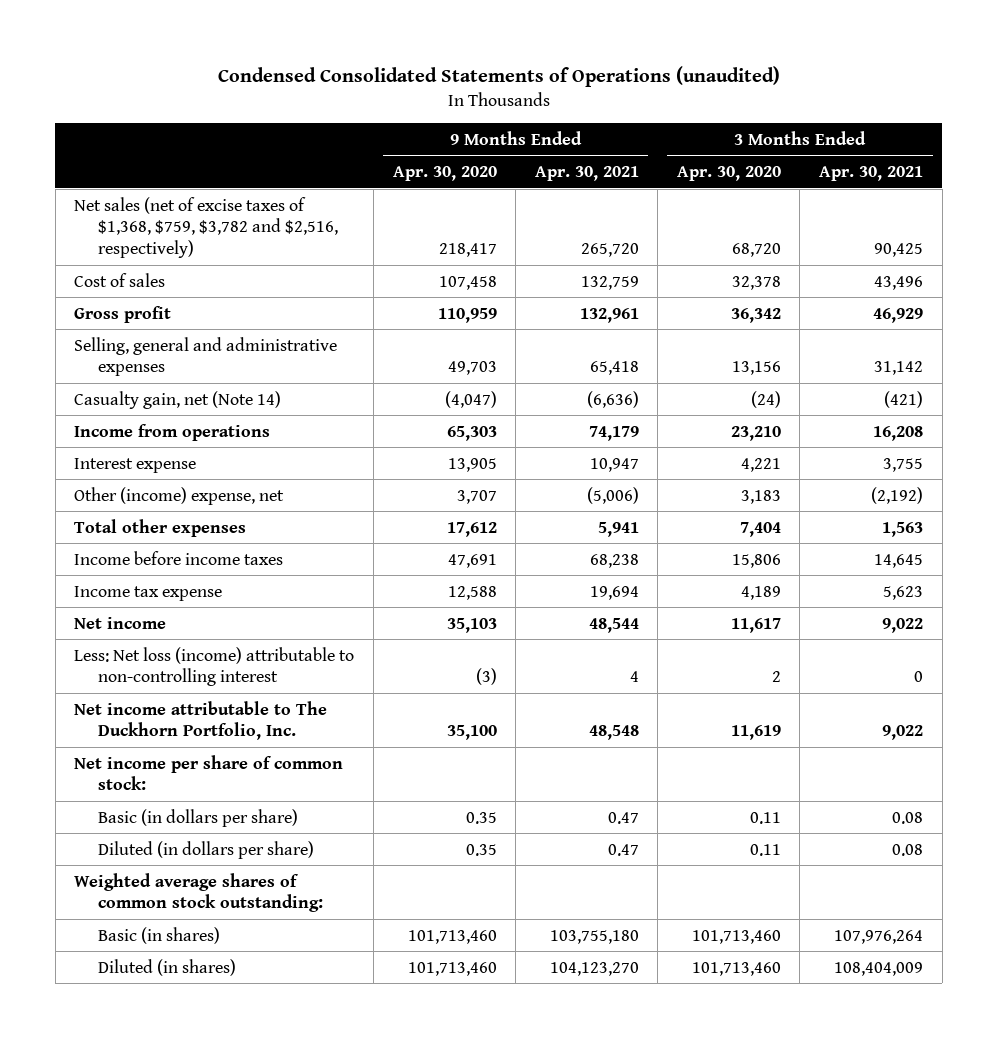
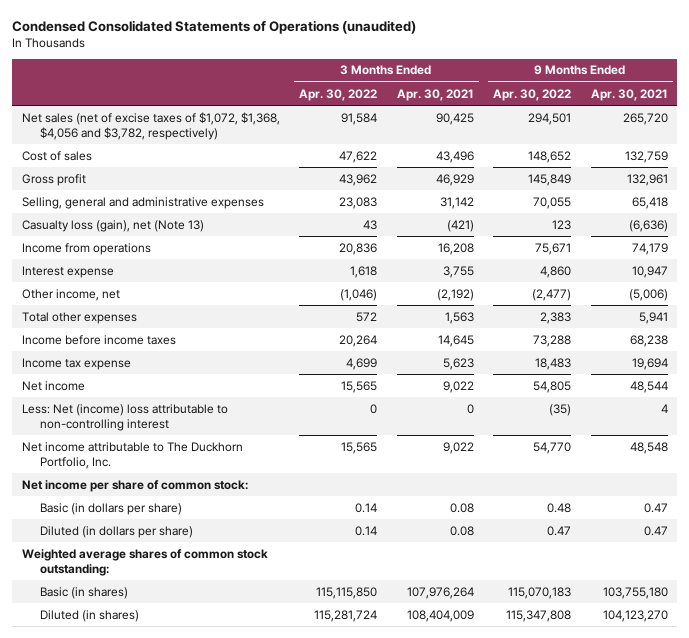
- | 9 Months Ended Apr. 30, 2020 | 9 Months Ended Apr. 30, 2021 | 3 Months Ended Apr. 30, 2020 | 3 Months Ended Apr. 30, 2021
+ | 3 Months Ended Apr. 30, 2022 | 3 Months Ended Apr. 30, 2021 | 9 Months Ended Apr. 30, 2022 | 9 Months Ended Apr. 30, 2021
- Net sales (net of excise taxes of $1,368, $759, $3,782 and $2,516, respectively) | 218,417 | 265,720 | 68,720 | 90,425
+ Net sales (net of excise taxes of $1,072, $1,368, $4,056 and $3,782, respectively) | 91,584 | 90,425 | 294,501 | 265,720
- Casualty gain, net (Note 14) | (4,047) | (6,636) | (24) | (421)
+ Casualty loss (gain), net (Note 13) | 43 | (421) | 123 | (6,636)
- Other (income) expense, net | 3,707 | (5,006) | 3,183 | (2,192)
+ Other income, net | (1,046) | (2,192) | (2,477) | (5,006)
- Less: Net loss (income) attributable to non-controlling interest | (3) | 4 | 2 | 0
+ Less: Net (income) loss attributable to non-controlling interest | 0 | 0 | (35) | 4

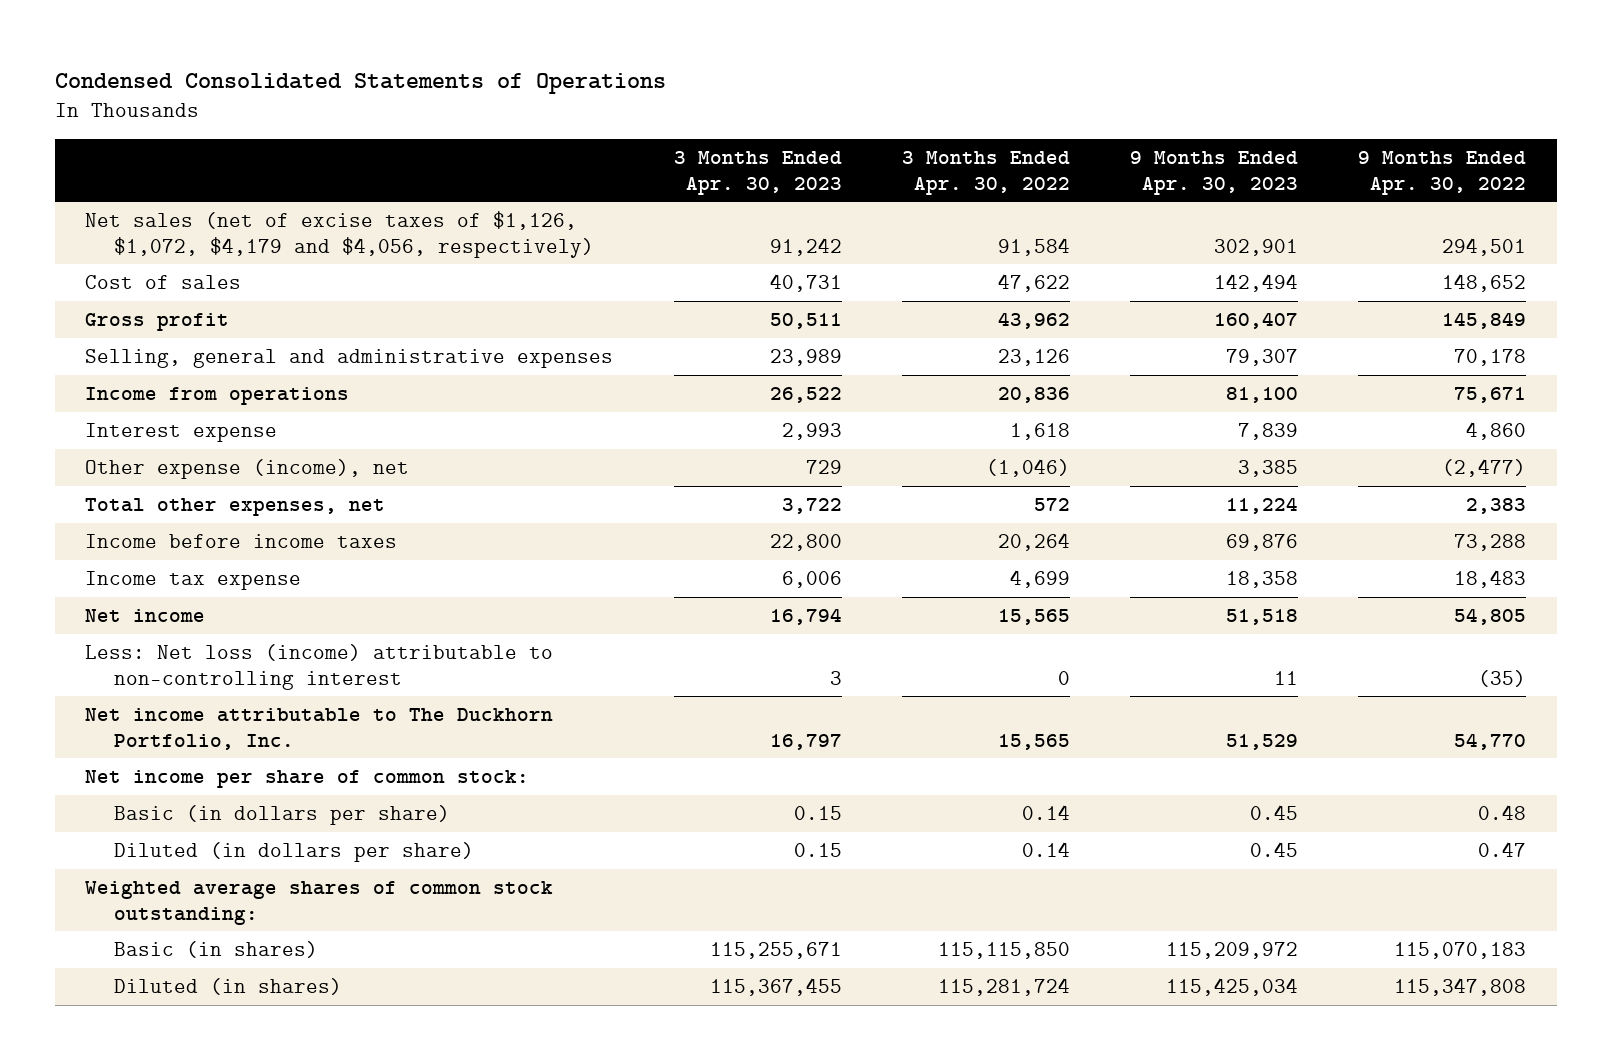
- Condensed Consolidated Statements of Operations (unaudited)
+ Condensed Consolidated Statements of Operations
- | 3 Months Ended Apr. 30, 2022 | 3 Months Ended Apr. 30, 2021 | 9 Months Ended Apr. 30, 2022 | 9 Months Ended Apr. 30, 2021
+ | 3 Months Ended Apr. 30, 2023 | 3 Months Ended Apr. 30, 2022 | 9 Months Ended Apr. 30, 2023 | 9 Months Ended Apr. 30, 2022
- Net sales (net of excise taxes of $1,072, $1,368, $4,056 and $3,782, respectively) | 91,584 | 90,425 | 294,501 | 265,720
+ Net sales (net of excise taxes of $1,126, $1,072, $4,179 and $4,056, respectively) | 91,242 | 91,584 | 302,901 | 294,501
- Selling, general and administrative expenses | 23,083 | 31,142 | 70,055 | 65,418
- Casualty loss (gain), net (Note 13) | 43 | (421) | 123 | (6,636)
+ Selling, general and administrative expenses | 23,989 | 23,126 | 79,307 | 70,178
- Other income, net | (1,046) | (2,192) | (2,477) | (5,006)
- Total other expenses | 572 | 1,563 | 2,383 | 5,941
+ Other expense (income), net | 729 | (1,046) | 3,385 | (2,477)
+ Total other expenses, net | 3,722 | 572 | 11,224 | 2,383
- Less: Net (income) loss attributable to non-controlling interest | 0 | 0 | (35) | 4
+ Less: Net loss (income) attributable to non-controlling interest | 3 | 0 | 11 | (35)

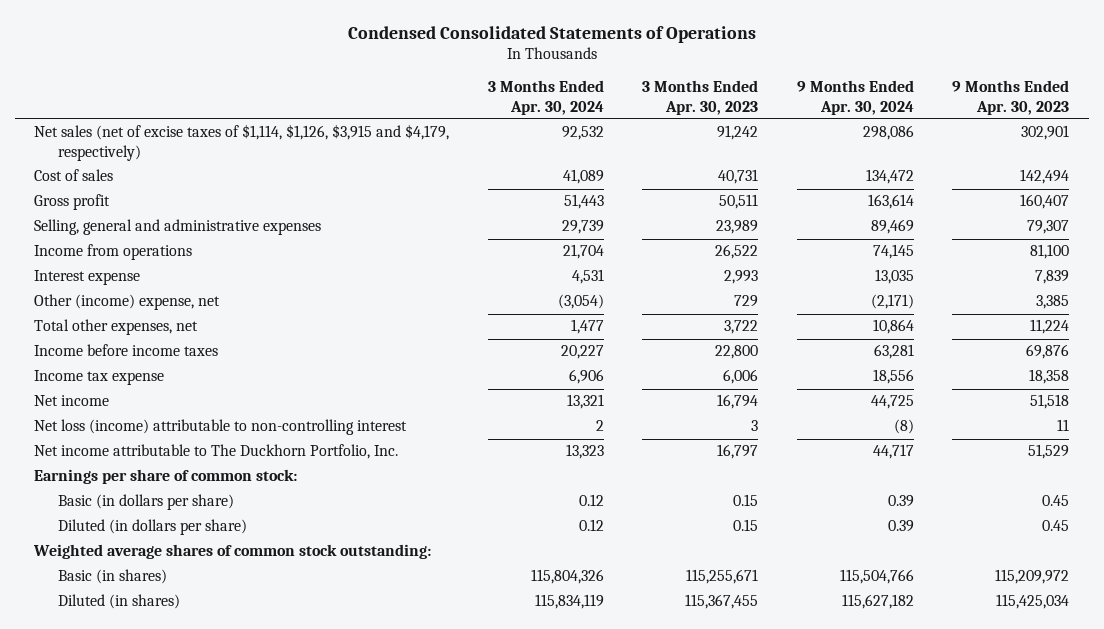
- | 3 Months Ended Apr. 30, 2023 | 3 Months Ended Apr. 30, 2022 | 9 Months Ended Apr. 30, 2023 | 9 Months Ended Apr. 30, 2022
+ | 3 Months Ended Apr. 30, 2024 | 3 Months Ended Apr. 30, 2023 | 9 Months Ended Apr. 30, 2024 | 9 Months Ended Apr. 30, 2023
- Net sales (net of excise taxes of $1,126, $1,072, $4,179 and $4,056, respectively) | 91,242 | 91,584 | 302,901 | 294,501
+ Net sales (net of excise taxes of $1,114, $1,126, $3,915 and $4,179, respectively) | 92,532 | 91,242 | 298,086 | 302,901
- Other expense (income), net | 729 | (1,046) | 3,385 | (2,477)
+ Other (income) expense, net | (3,054) | 729 | (2,171) | 3,385
- Less: Net loss (income) attributable to non-controlling interest | 3 | 0 | 11 | (35)
+ Net loss (income) attributable to non-controlling interest | 2 | 3 | (8) | 11
- Net income per share of common stock:
+ Earnings per share of common stock:

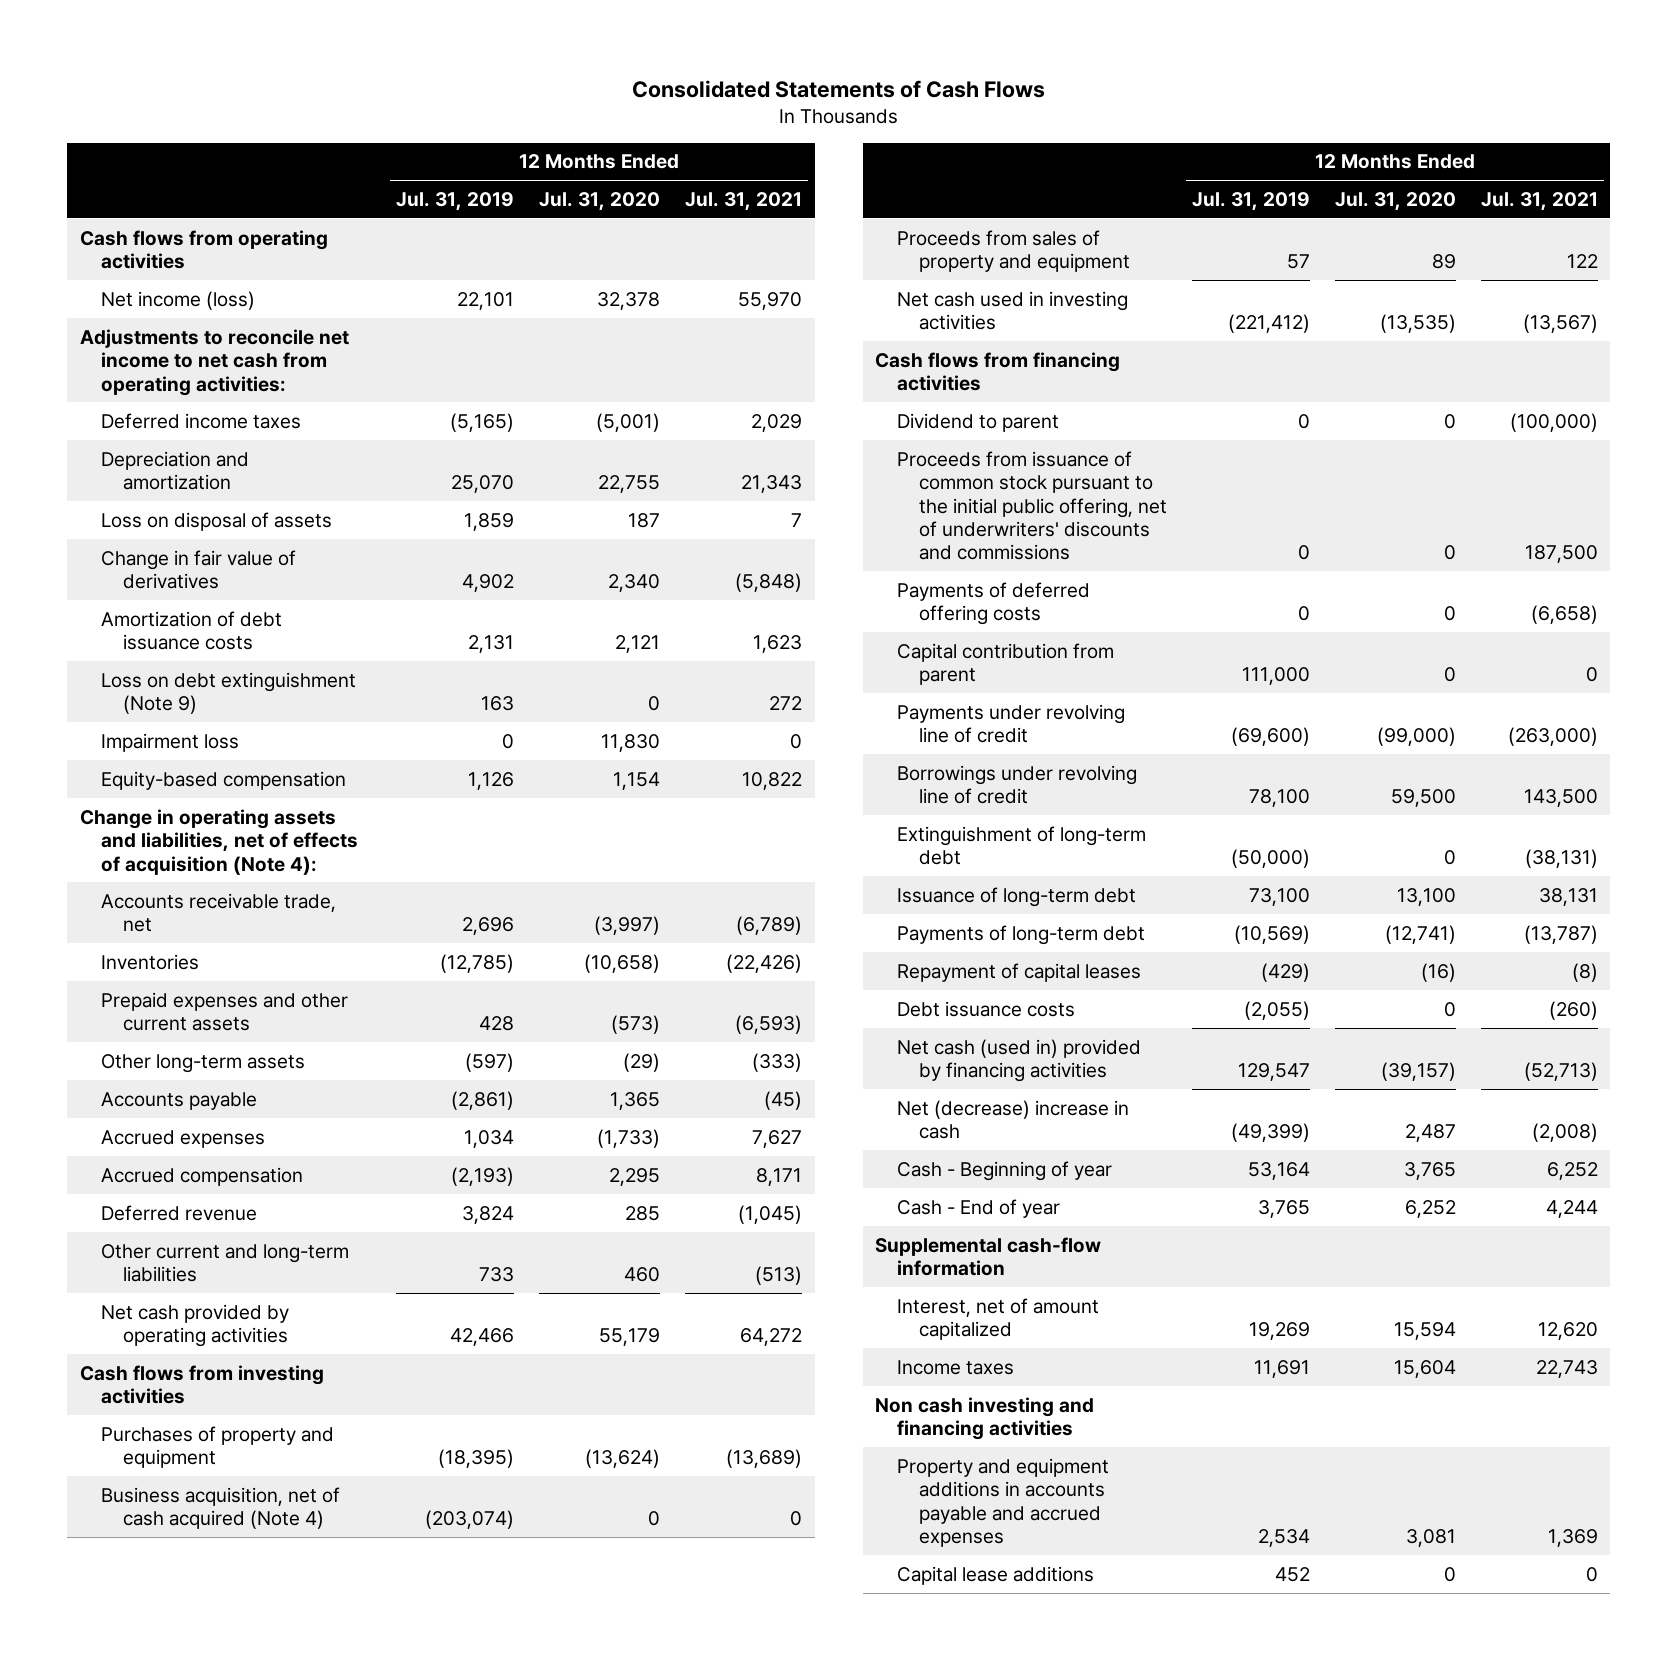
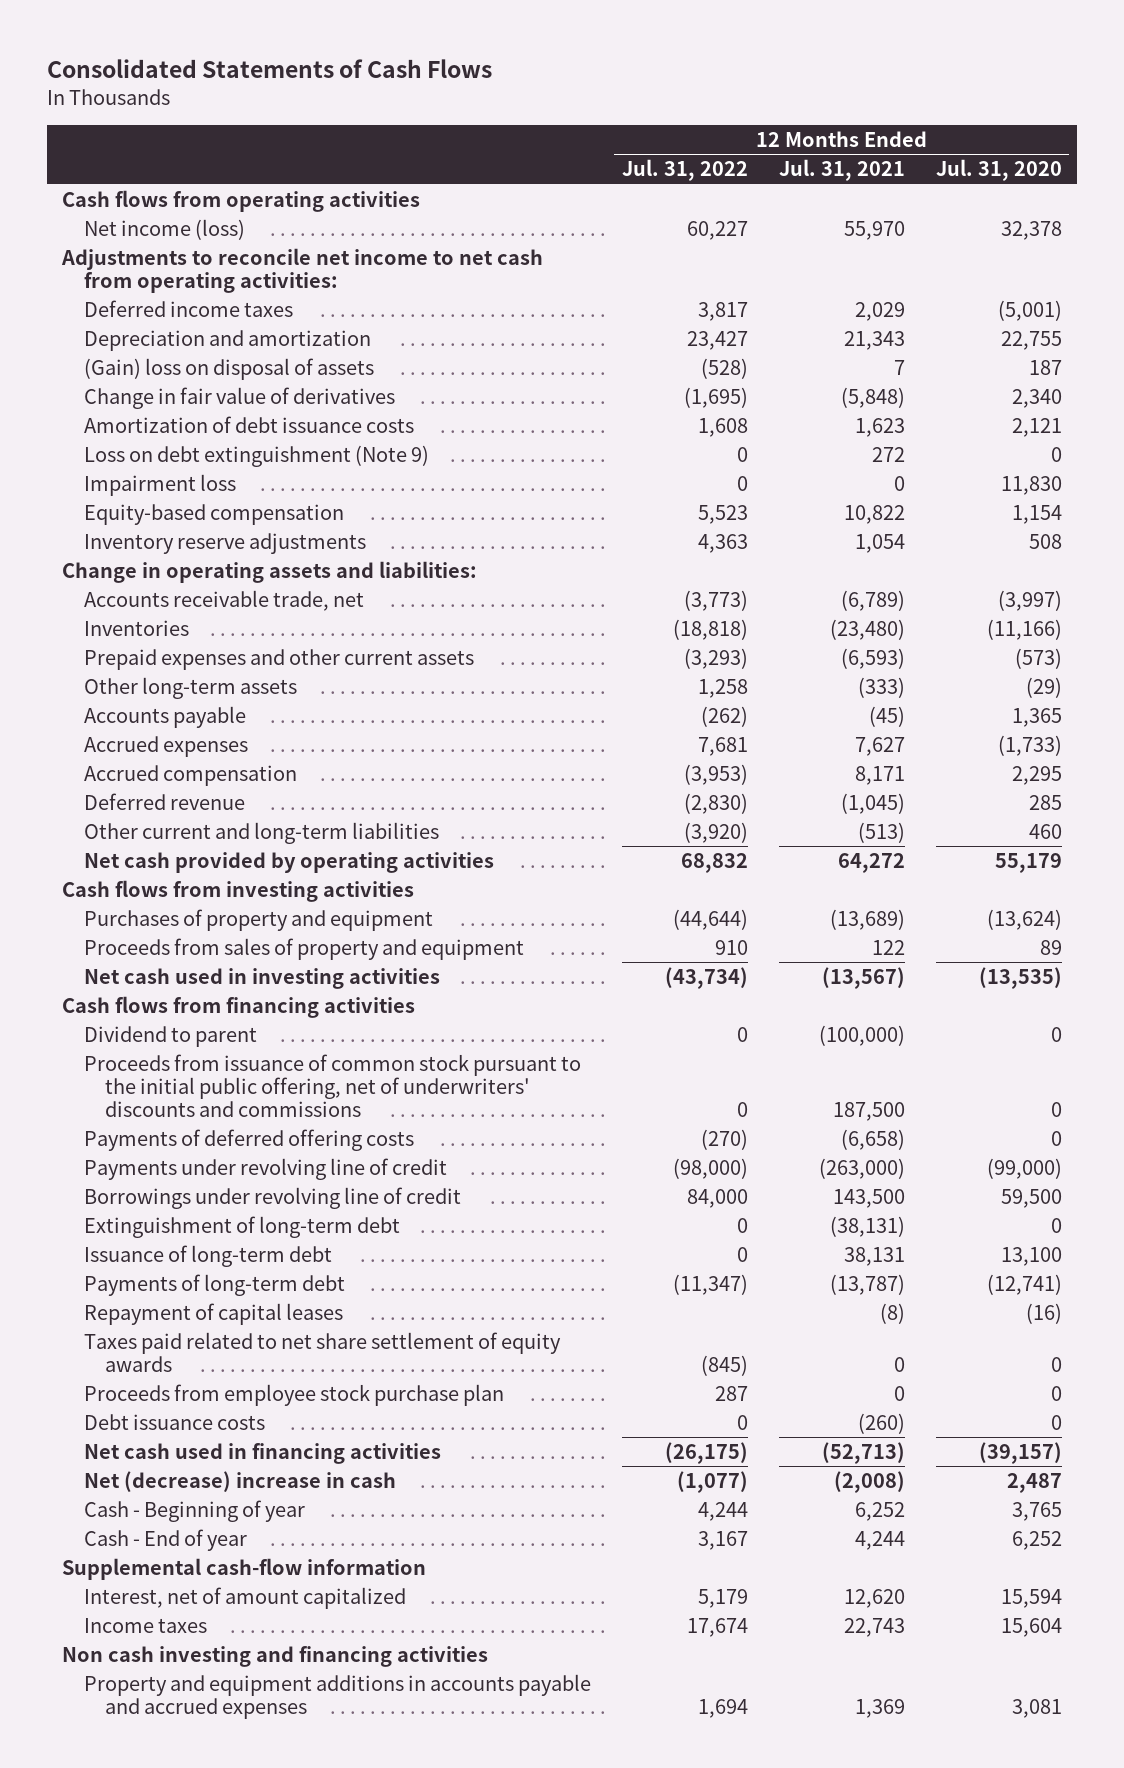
- | 12 Months Ended Jul. 31, 2019 | 12 Months Ended Jul. 31, 2020 | 12 Months Ended Jul. 31, 2021
+ | 12 Months Ended Jul. 31, 2022 | 12 Months Ended Jul. 31, 2021 | 12 Months Ended Jul. 31, 2020
- Loss on disposal of assets | 1,859 | 187 | 7
+ (Gain) loss on disposal of assets | (528) | 7 | 187
- Change in operating assets and liabilities, net of effects of acquisition (Note 4):
+ Inventory reserve adjustments | 4,363 | 1,054 | 508
+ Change in operating assets and liabilities:
- Inventories | (12,785) | (10,658) | (22,426)
+ Inventories | (18,818) | (23,480) | (11,166)
- Business acquisition, net of cash acquired (Note 4) | (203,074) | 0 | 0
- Capital contribution from parent | 111,000 | 0 | 0
+ Taxes paid related to net share settlement of equity awards | (845) | 0 | 0
+ Proceeds from employee stock purchase plan | 287 | 0 | 0
- Net cash (used in) provided by financing activities | 129,547 | (39,157) | (52,713)
+ Net cash used in financing activities | (26,175) | (52,713) | (39,157)
- Capital lease additions | 452 | 0 | 0

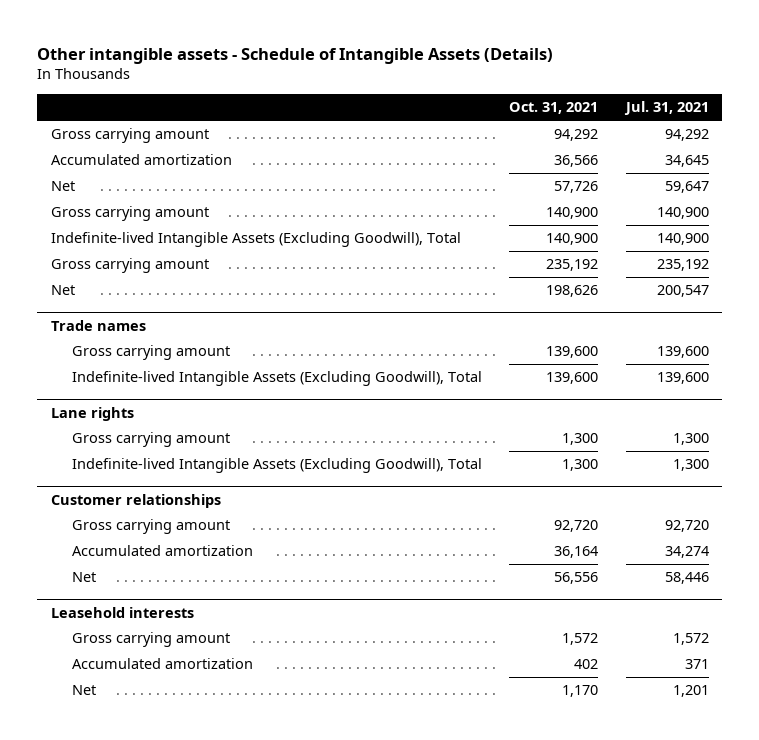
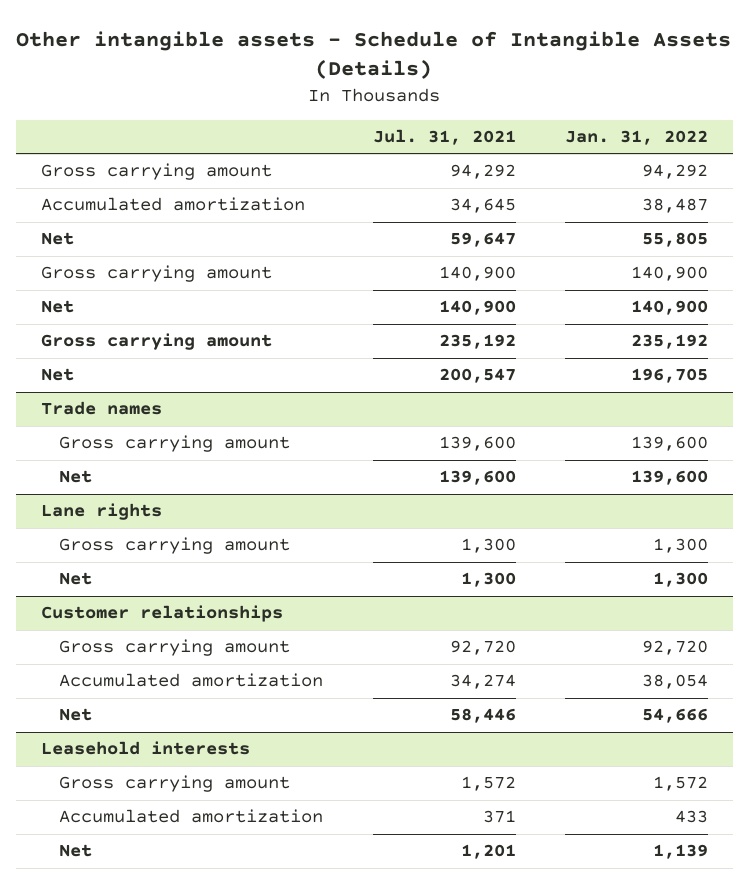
- | Oct. 31, 2021 | Jul. 31, 2021
+ | Jul. 31, 2021 | Jan. 31, 2022
- Indefinite-lived Intangible Assets (Excluding Goodwill), Total | 140,900 | 140,900
+ Net | 140,900 | 140,900
@ Trade names
- Indefinite-lived Intangible Assets (Excluding Goodwill), Total | 139,600 | 139,600
+ Net | 139,600 | 139,600
@ Lane rights
- Indefinite-lived Intangible Assets (Excluding Goodwill), Total | 1,300 | 1,300
+ Net | 1,300 | 1,300

